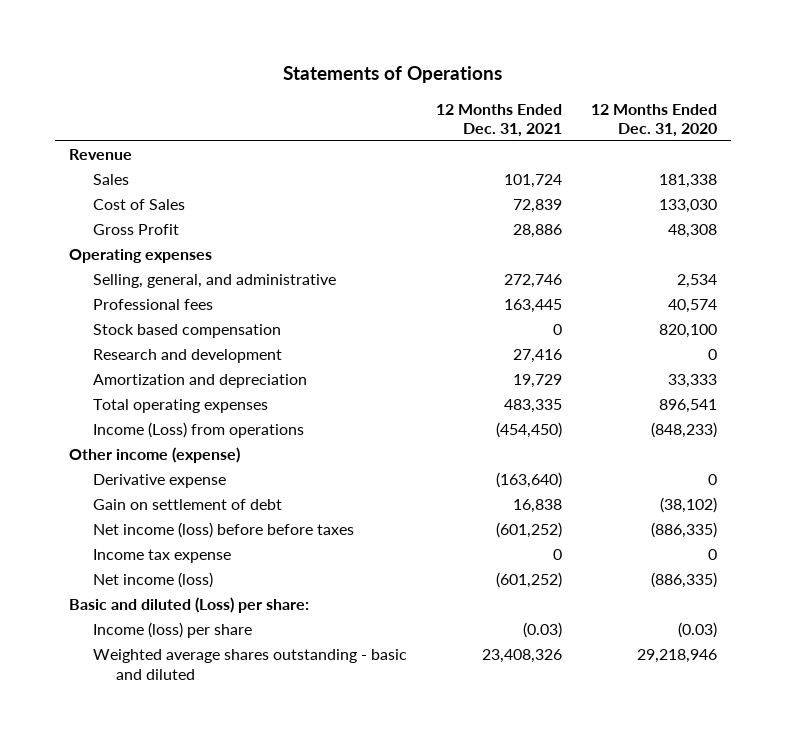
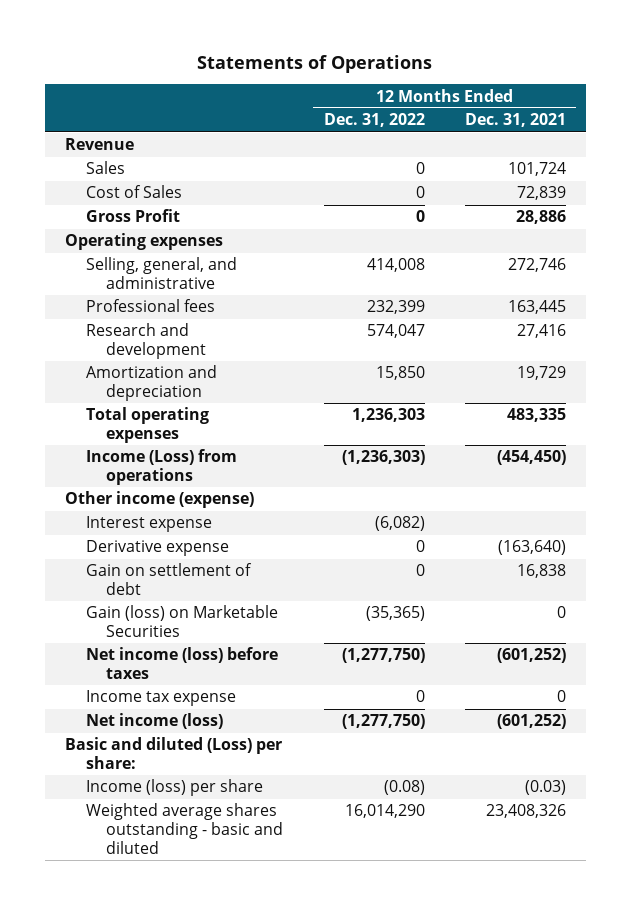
- | 12 Months Ended Dec. 31, 2021 | 12 Months Ended Dec. 31, 2020
+ | 12 Months Ended Dec. 31, 2022 | 12 Months Ended Dec. 31, 2021
- Stock based compensation | 0 | 820,100
+ Interest expense | (6,082) |
- Net income (loss) before before taxes | (601,252) | (886,335)
+ Gain (loss) on Marketable Securities | (35,365) | 0
+ Net income (loss) before taxes | (1,277,750) | (601,252)

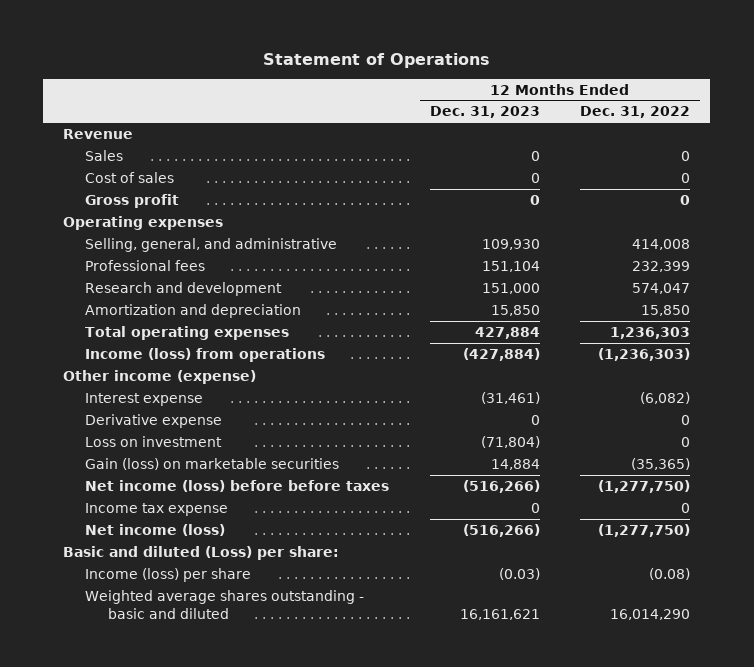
- Statements of Operations
+ Statement of Operations
- | 12 Months Ended Dec. 31, 2022 | 12 Months Ended Dec. 31, 2021
+ | 12 Months Ended Dec. 31, 2023 | 12 Months Ended Dec. 31, 2022
- Cost of Sales | 0 | 72,839
- Gross Profit | 0 | 28,886
+ Cost of sales | 0 | 0
+ Gross profit | 0 | 0
- Income (Loss) from operations | (1,236,303) | (454,450)
+ Income (loss) from operations | (427,884) | (1,236,303)
- Gain on settlement of debt | 0 | 16,838
- Gain (loss) on Marketable Securities | (35,365) | 0
- Net income (loss) before taxes | (1,277,750) | (601,252)
+ Loss on investment | (71,804) | 0
+ Gain (loss) on marketable securities | 14,884 | (35,365)
+ Net income (loss) before before taxes | (516,266) | (1,277,750)

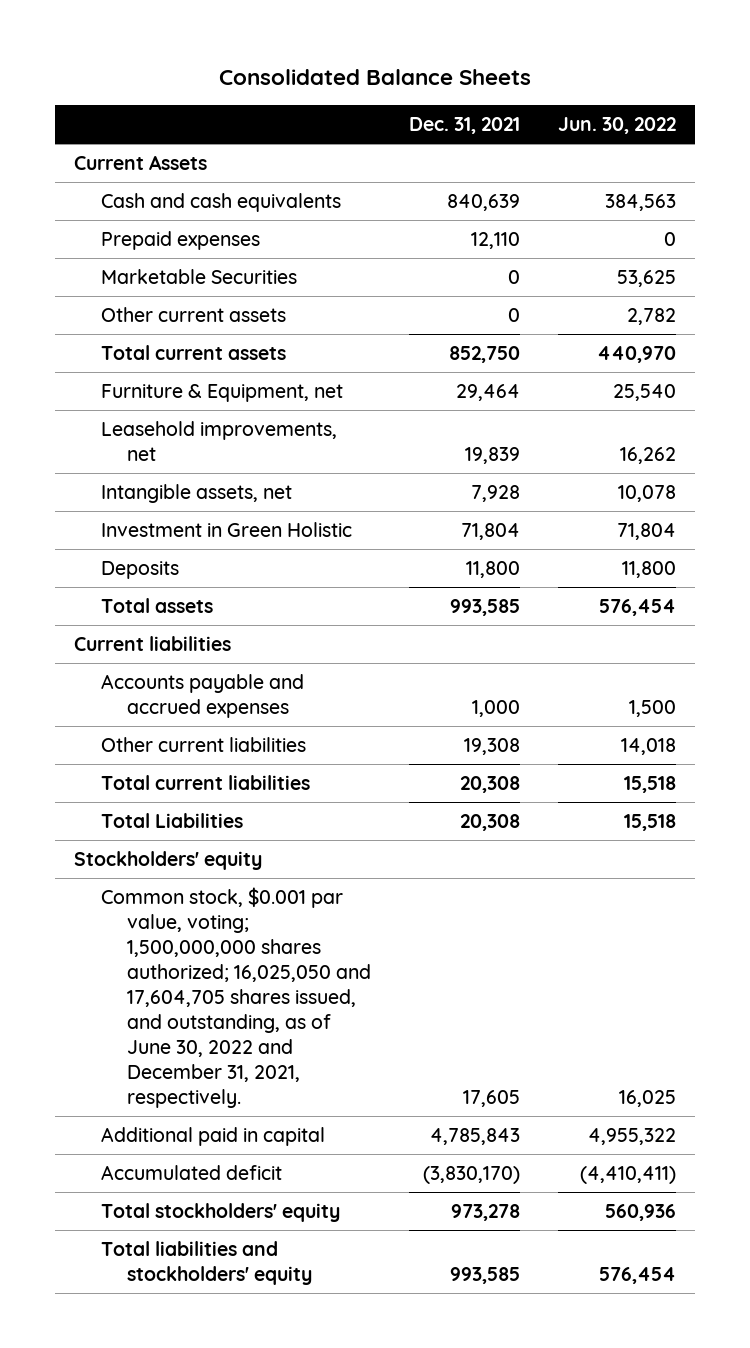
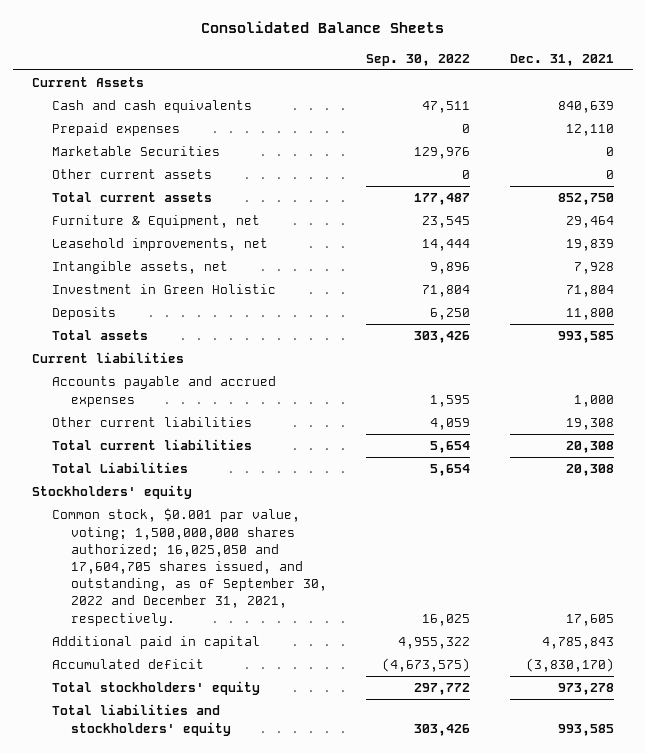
- | Dec. 31, 2021 | Jun. 30, 2022
+ | Sep. 30, 2022 | Dec. 31, 2021
- Common stock, $0.001 par value, voting; 1,500,000,000 shares authorized; 16,025,050 and 17,604,705 shares issued, and outstanding, as of June 30, 2022 and December 31, 2021, respectively. | 17,605 | 16,025
+ Common stock, $0.001 par value, voting; 1,500,000,000 shares authorized; 16,025,050 and 17,604,705 shares issued, and outstanding, as of September 30, 2022 and December 31, 2021, respectively. | 16,025 | 17,605

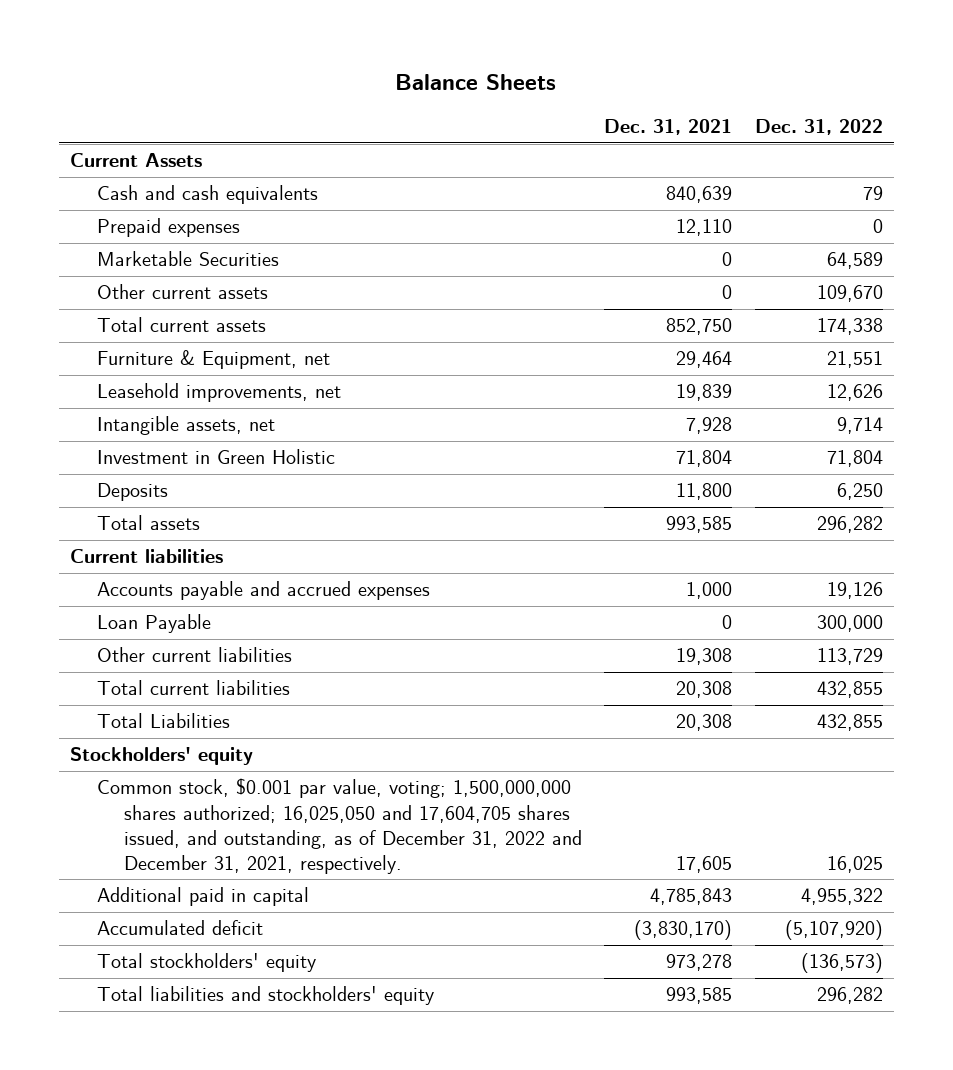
- Consolidated Balance Sheets
+ Balance Sheets
- | Sep. 30, 2022 | Dec. 31, 2021
+ | Dec. 31, 2021 | Dec. 31, 2022
+ Loan Payable | 0 | 300,000
- Common stock, $0.001 par value, voting; 1,500,000,000 shares authorized; 16,025,050 and 17,604,705 shares issued, and outstanding, as of September 30, 2022 and December 31, 2021, respectively. | 16,025 | 17,605
+ Common stock, $0.001 par value, voting; 1,500,000,000 shares authorized; 16,025,050 and 17,604,705 shares issued, and outstanding, as of December 31, 2022 and December 31, 2021, respectively. | 17,605 | 16,025

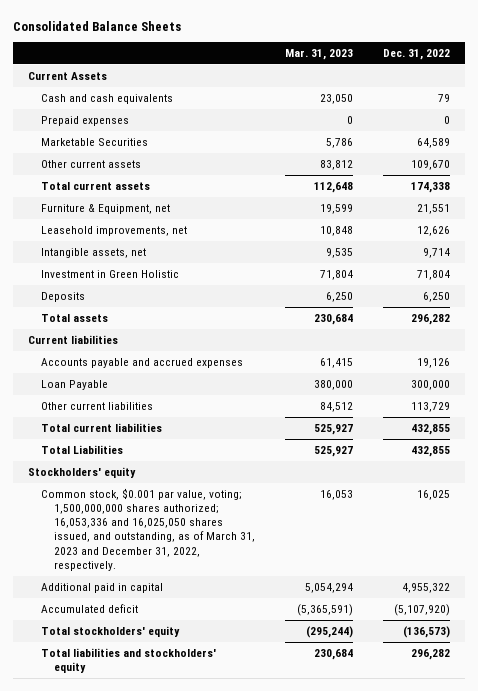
- Balance Sheets
+ Consolidated Balance Sheets
- | Dec. 31, 2021 | Dec. 31, 2022
+ | Mar. 31, 2023 | Dec. 31, 2022
- Common stock, $0.001 par value, voting; 1,500,000,000 shares authorized; 16,025,050 and 17,604,705 shares issued, and outstanding, as of December 31, 2022 and December 31, 2021, respectively. | 17,605 | 16,025
+ Common stock, $0.001 par value, voting; 1,500,000,000 shares authorized; 16,053,336 and 16,025,050 shares issued, and outstanding, as of March 31, 2023 and December 31, 2022, respectively. | 16,053 | 16,025

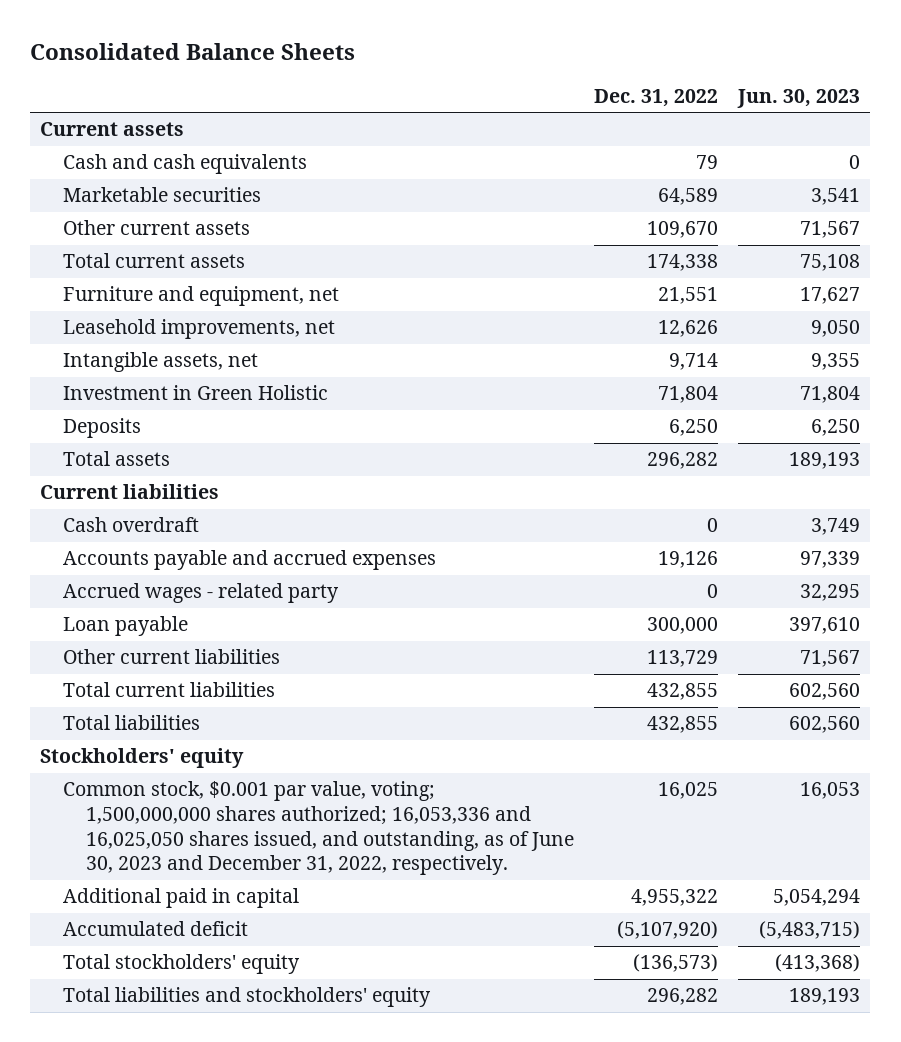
- | Mar. 31, 2023 | Dec. 31, 2022
+ | Dec. 31, 2022 | Jun. 30, 2023
- Current Assets
+ Current assets
- Prepaid expenses | 0 | 0
- Marketable Securities | 5,786 | 64,589
+ Marketable securities | 64,589 | 3,541
- Furniture & Equipment, net | 19,599 | 21,551
+ Furniture and equipment, net | 21,551 | 17,627
+ Cash overdraft | 0 | 3,749
- Loan Payable | 380,000 | 300,000
+ Accrued wages - related party | 0 | 32,295
+ Loan payable | 300,000 | 397,610
- Total Liabilities | 525,927 | 432,855
+ Total liabilities | 432,855 | 602,560
- Common stock, $0.001 par value, voting; 1,500,000,000 shares authorized; 16,053,336 and 16,025,050 shares issued, and outstanding, as of March 31, 2023 and December 31, 2022, respectively. | 16,053 | 16,025
+ Common stock, $0.001 par value, voting; 1,500,000,000 shares authorized; 16,053,336 and 16,025,050 shares issued, and outstanding, as of June 30, 2023 and December 31, 2022, respectively. | 16,025 | 16,053

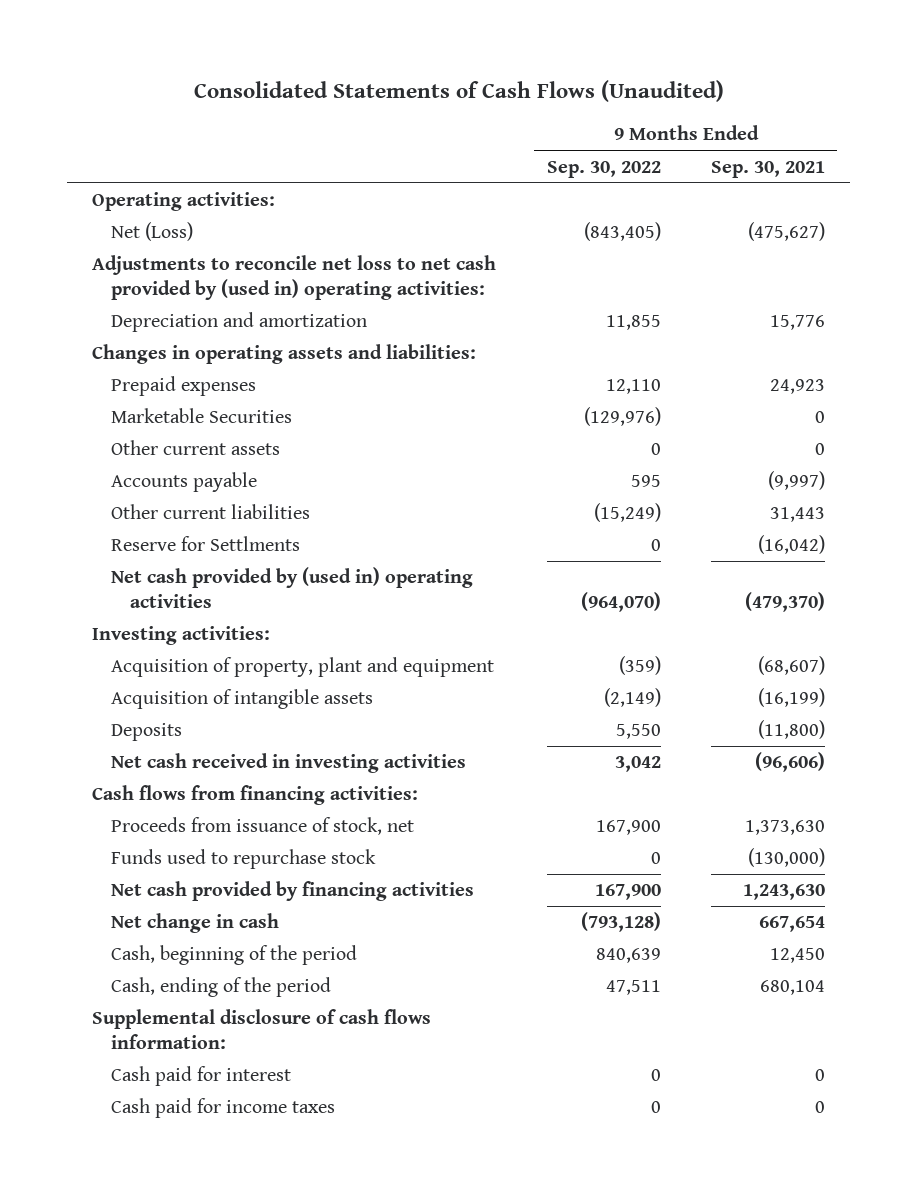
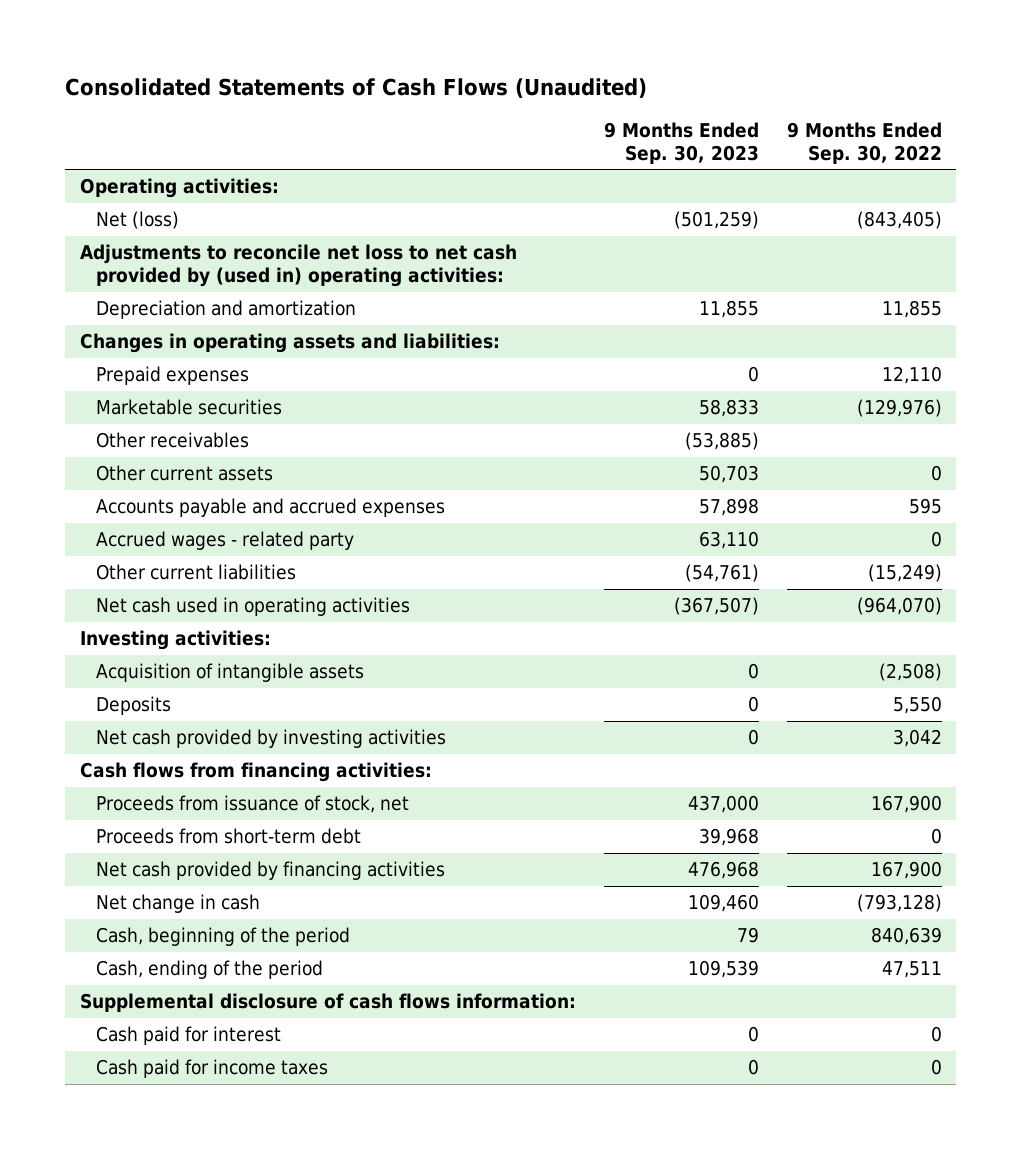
- | 9 Months Ended Sep. 30, 2022 | 9 Months Ended Sep. 30, 2021
+ | 9 Months Ended Sep. 30, 2023 | 9 Months Ended Sep. 30, 2022
- Net (Loss) | (843,405) | (475,627)
+ Net (loss) | (501,259) | (843,405)
- Marketable Securities | (129,976) | 0
+ Marketable securities | 58,833 | (129,976)
+ Other receivables | (53,885) |
- Accounts payable | 595 | (9,997)
+ Accounts payable and accrued expenses | 57,898 | 595
+ Accrued wages - related party | 63,110 | 0
- Reserve for Settlments | 0 | (16,042)
- Net cash provided by (used in) operating activities | (964,070) | (479,370)
+ Net cash used in operating activities | (367,507) | (964,070)
- Acquisition of property, plant and equipment | (359) | (68,607)
- Acquisition of intangible assets | (2,149) | (16,199)
+ Acquisition of intangible assets | 0 | (2,508)
- Net cash received in investing activities | 3,042 | (96,606)
+ Net cash provided by investing activities | 0 | 3,042
- Funds used to repurchase stock | 0 | (130,000)
+ Proceeds from short-term debt | 39,968 | 0

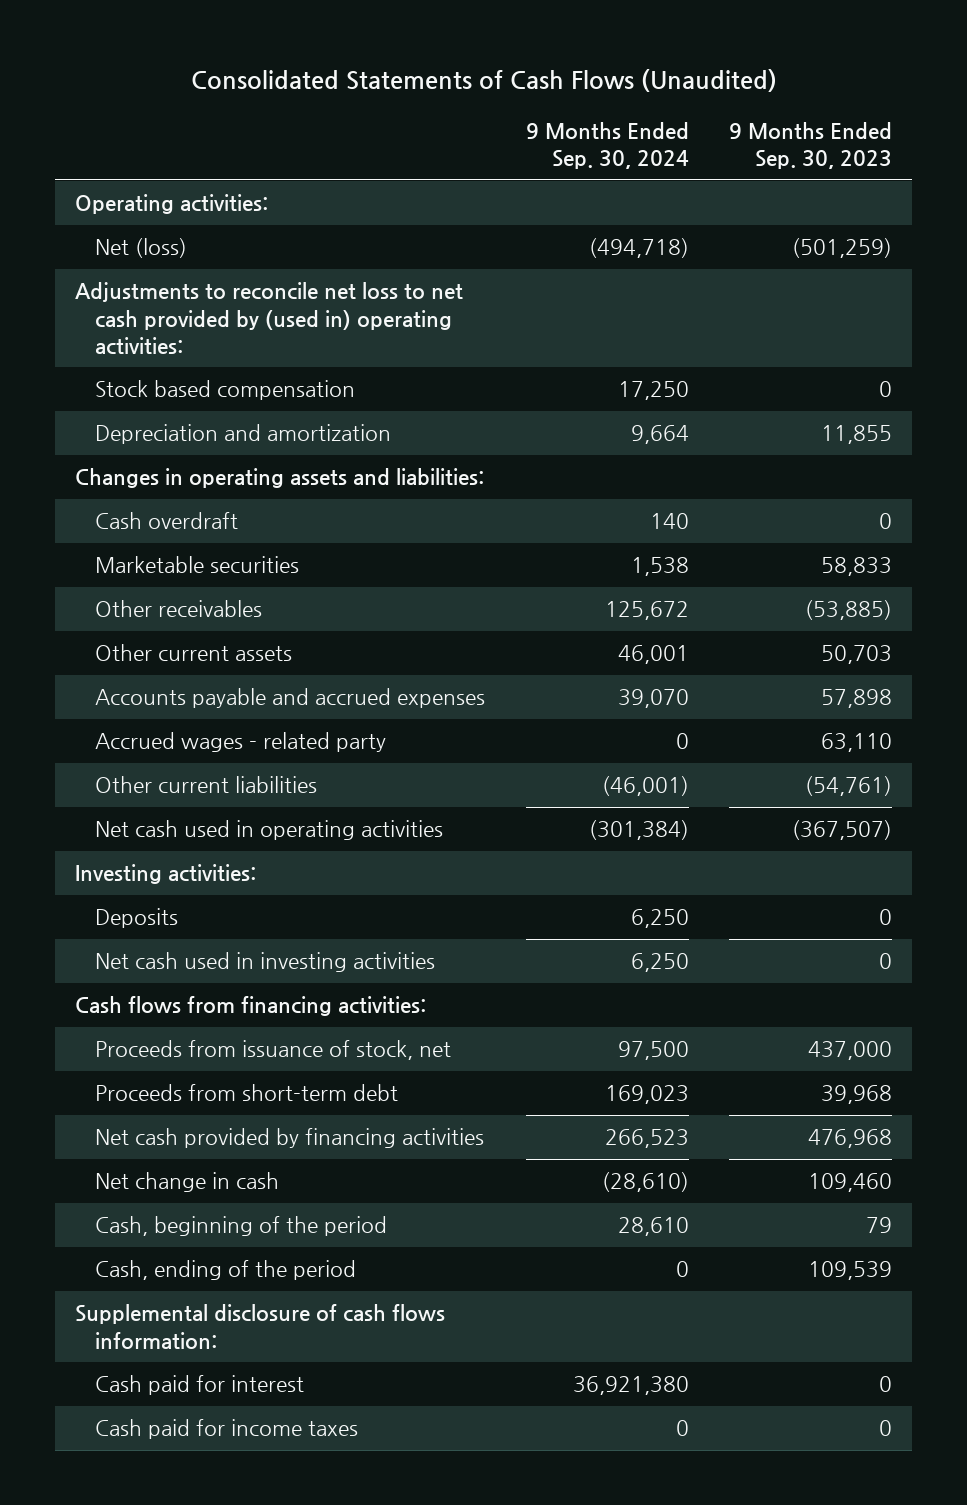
- | 9 Months Ended Sep. 30, 2023 | 9 Months Ended Sep. 30, 2022
+ | 9 Months Ended Sep. 30, 2024 | 9 Months Ended Sep. 30, 2023
+ Stock based compensation | 17,250 | 0
- Prepaid expenses | 0 | 12,110
+ Cash overdraft | 140 | 0
- Acquisition of intangible assets | 0 | (2,508)
- Net cash provided by investing activities | 0 | 3,042
+ Net cash used in investing activities | 6,250 | 0

